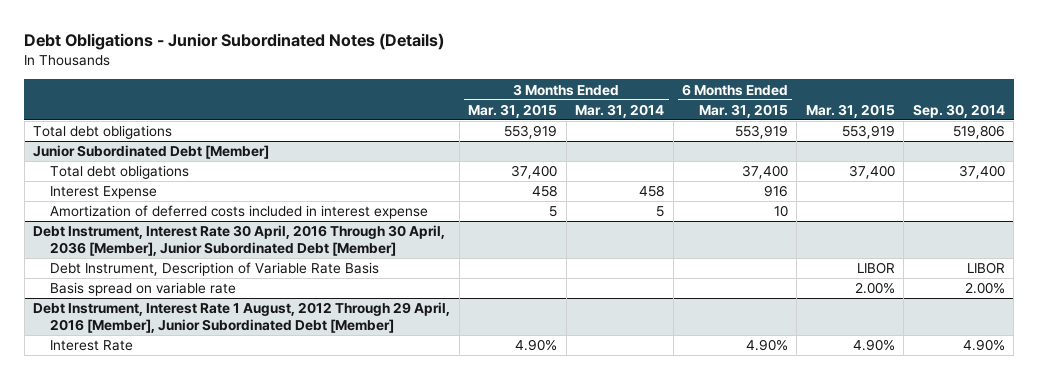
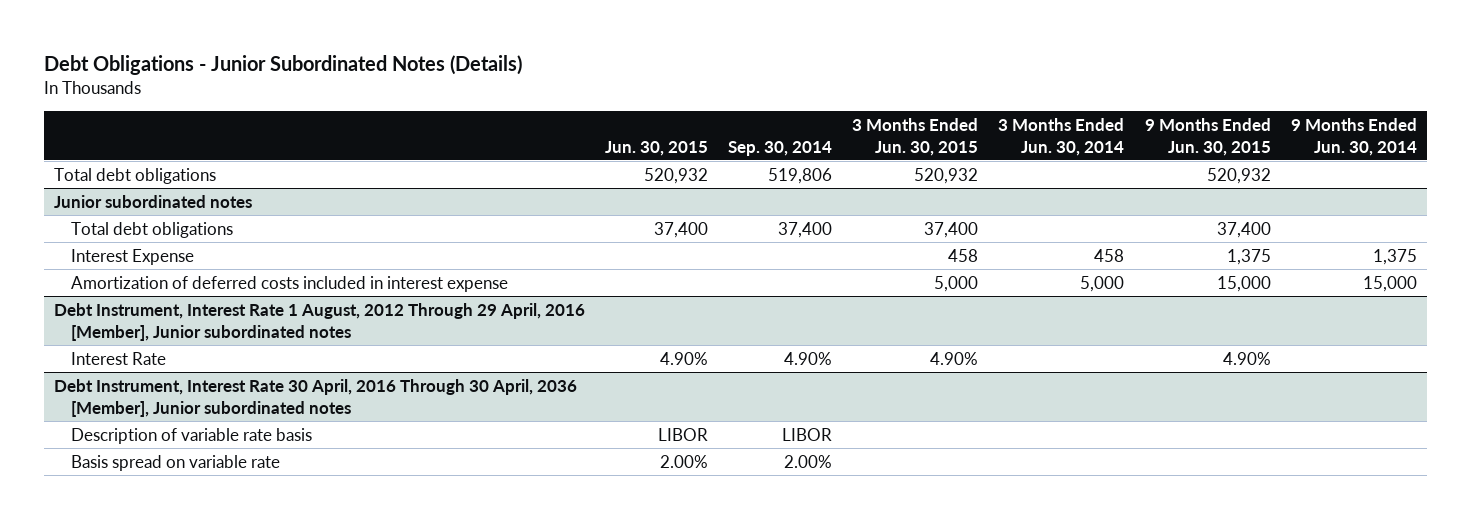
- | 3 Months Ended Mar. 31, 2015 | 3 Months Ended Mar. 31, 2014 | 6 Months Ended Mar. 31, 2015 | Mar. 31, 2015 | Sep. 30, 2014
+ | Jun. 30, 2015 | Sep. 30, 2014 | 3 Months Ended Jun. 30, 2015 | 3 Months Ended Jun. 30, 2014 | 9 Months Ended Jun. 30, 2015 | 9 Months Ended Jun. 30, 2014
- Junior Subordinated Debt [Member]
+ Junior subordinated notes
- Debt Instrument, Interest Rate 30 April, 2016 Through 30 April, 2036 [Member], Junior Subordinated Debt [Member]
- Debt Instrument, Description of Variable Rate Basis | | | | LIBOR | LIBOR
- Basis spread on variable rate | | | | 2.00% | 2.00%
- Debt Instrument, Interest Rate 1 August, 2012 Through 29 April, 2016 [Member], Junior Subordinated Debt [Member]
+ Debt Instrument, Interest Rate 1 August, 2012 Through 29 April, 2016 [Member], Junior subordinated notes
+ Debt Instrument, Interest Rate 30 April, 2016 Through 30 April, 2036 [Member], Junior subordinated notes
+ Description of variable rate basis | LIBOR | LIBOR | | | |
+ Basis spread on variable rate | 2.00% | 2.00% | | | |

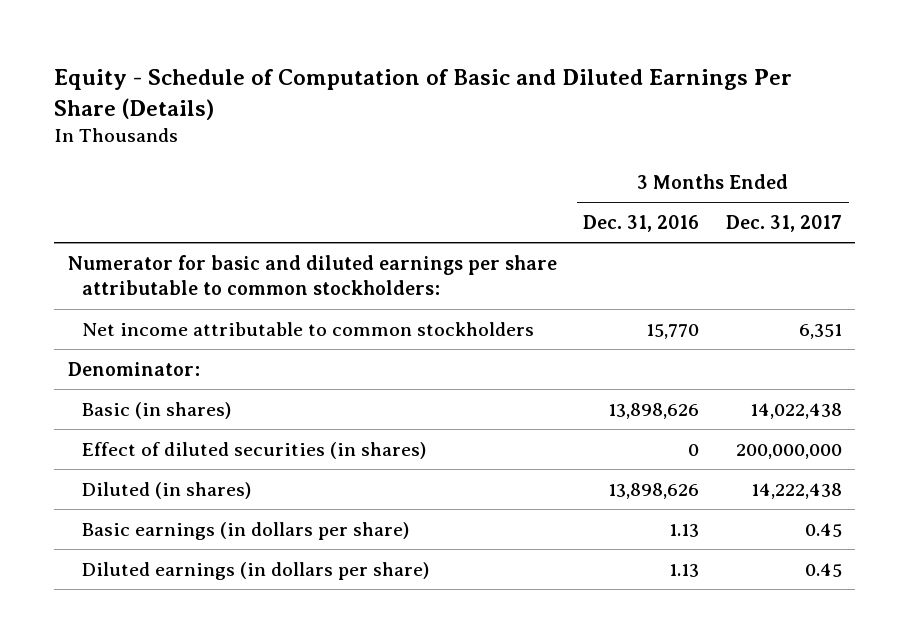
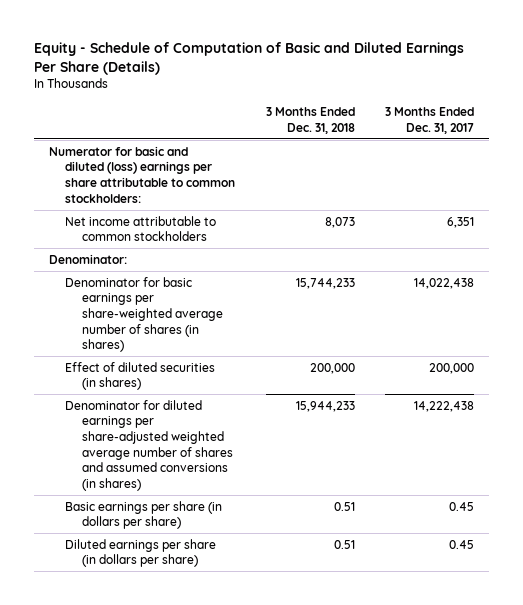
- | 3 Months Ended Dec. 31, 2016 | 3 Months Ended Dec. 31, 2017
+ | 3 Months Ended Dec. 31, 2018 | 3 Months Ended Dec. 31, 2017
- Numerator for basic and diluted earnings per share attributable to common stockholders:
+ Numerator for basic and diluted (loss) earnings per share attributable to common stockholders:
- Basic (in shares) | 13,898,626 | 14,022,438
- Effect of diluted securities (in shares) | 0 | 200,000,000
- Diluted (in shares) | 13,898,626 | 14,222,438
- Basic earnings (in dollars per share) | 1.13 | 0.45
- Diluted earnings (in dollars per share) | 1.13 | 0.45
+ Denominator for basic earnings per share-weighted average number of shares (in shares) | 15,744,233 | 14,022,438
+ Effect of diluted securities (in shares) | 200,000 | 200,000
+ Denominator for diluted earnings per share-adjusted weighted average number of shares and assumed conversions (in shares) | 15,944,233 | 14,222,438
+ Basic earnings per share (in dollars per share) | 0.51 | 0.45
+ Diluted earnings per share (in dollars per share) | 0.51 | 0.45

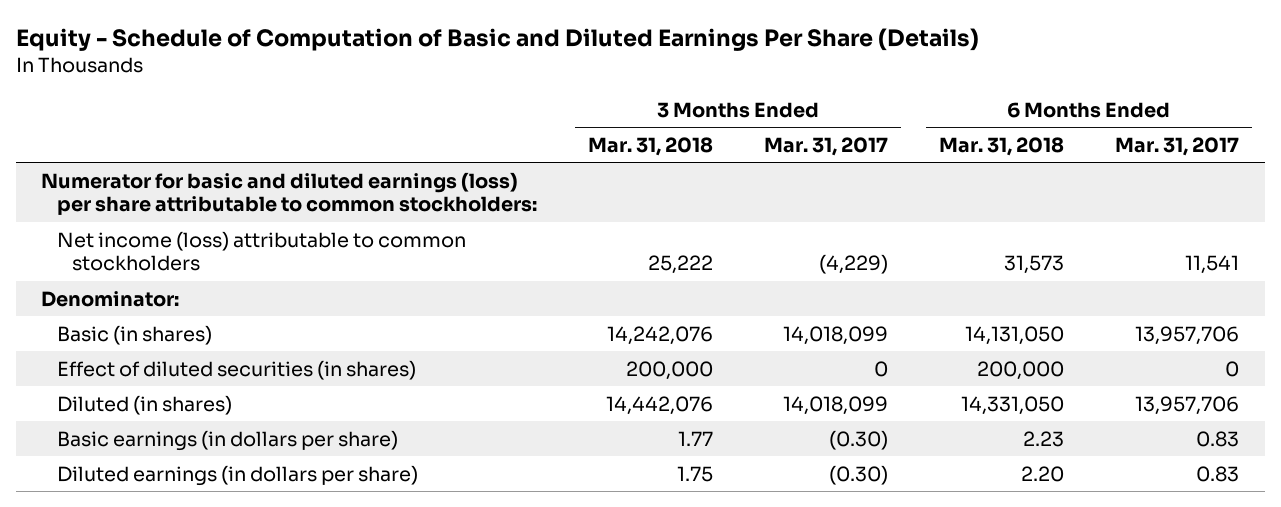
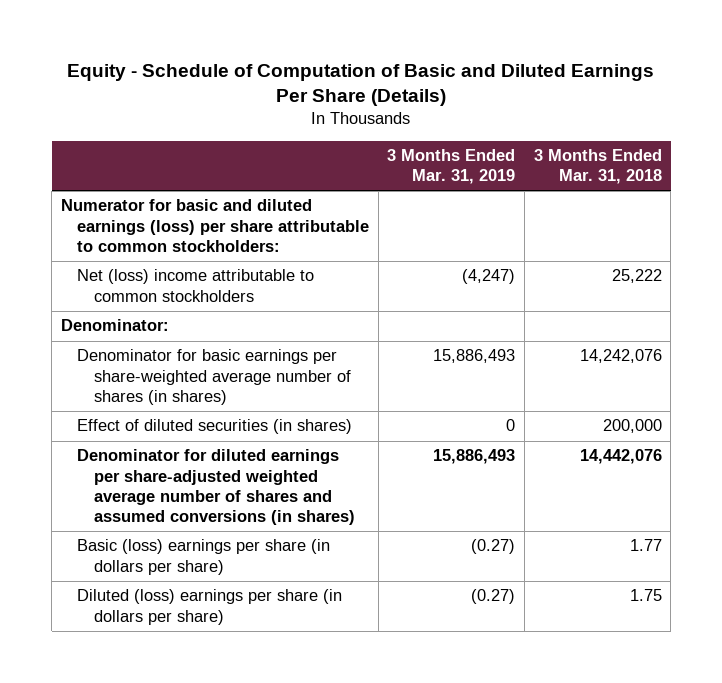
- | 3 Months Ended Mar. 31, 2018 | 3 Months Ended Mar. 31, 2017 | 6 Months Ended Mar. 31, 2018 | 6 Months Ended Mar. 31, 2017
+ | 3 Months Ended Mar. 31, 2019 | 3 Months Ended Mar. 31, 2018
- Net income (loss) attributable to common stockholders | 25,222 | (4,229) | 31,573 | 11,541
+ Net (loss) income attributable to common stockholders | (4,247) | 25,222
- Basic (in shares) | 14,242,076 | 14,018,099 | 14,131,050 | 13,957,706
+ Denominator for basic earnings per share-weighted average number of shares (in shares) | 15,886,493 | 14,242,076
- Diluted (in shares) | 14,442,076 | 14,018,099 | 14,331,050 | 13,957,706
- Basic earnings (in dollars per share) | 1.77 | (0.30) | 2.23 | 0.83
- Diluted earnings (in dollars per share) | 1.75 | (0.30) | 2.20 | 0.83
+ Denominator for diluted earnings per share-adjusted weighted average number of shares and assumed conversions (in shares) | 15,886,493 | 14,442,076
+ Basic (loss) earnings per share (in dollars per share) | (0.27) | 1.77
+ Diluted (loss) earnings per share (in dollars per share) | (0.27) | 1.75

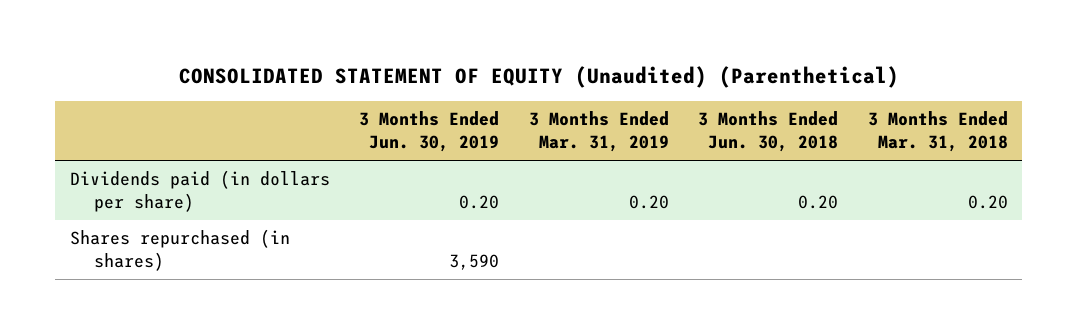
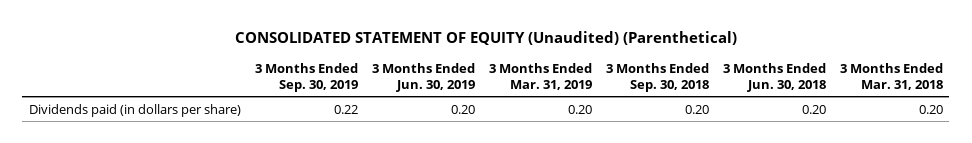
- | 3 Months Ended Jun. 30, 2019 | 3 Months Ended Mar. 31, 2019 | 3 Months Ended Jun. 30, 2018 | 3 Months Ended Mar. 31, 2018
+ | 3 Months Ended Sep. 30, 2019 | 3 Months Ended Jun. 30, 2019 | 3 Months Ended Mar. 31, 2019 | 3 Months Ended Sep. 30, 2018 | 3 Months Ended Jun. 30, 2018 | 3 Months Ended Mar. 31, 2018
- Shares repurchased (in shares) | 3,590 | | |

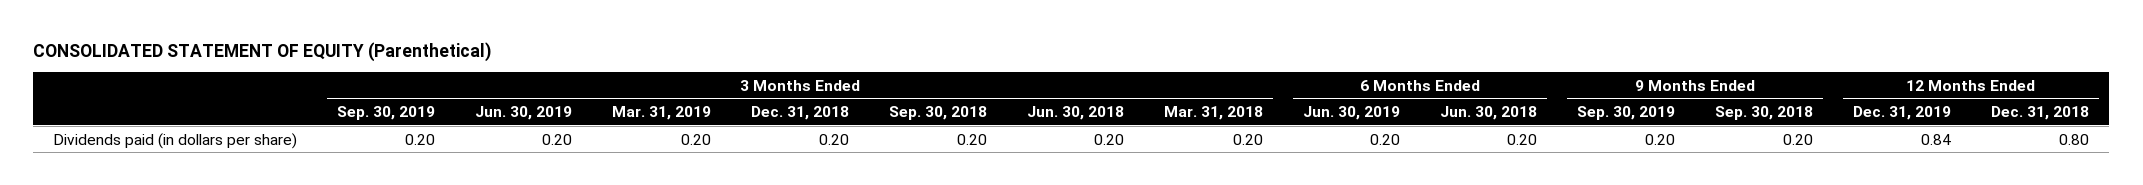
- CONSOLIDATED STATEMENT OF EQUITY (Unaudited) (Parenthetical)
+ CONSOLIDATED STATEMENT OF EQUITY (Parenthetical)
- | 3 Months Ended Sep. 30, 2019 | 3 Months Ended Jun. 30, 2019 | 3 Months Ended Mar. 31, 2019 | 3 Months Ended Sep. 30, 2018 | 3 Months Ended Jun. 30, 2018 | 3 Months Ended Mar. 31, 2018
+ | 3 Months Ended Sep. 30, 2019 | 3 Months Ended Jun. 30, 2019 | 3 Months Ended Mar. 31, 2019 | 3 Months Ended Dec. 31, 2018 | 3 Months Ended Sep. 30, 2018 | 3 Months Ended Jun. 30, 2018 | 3 Months Ended Mar. 31, 2018 | 6 Months Ended Jun. 30, 2019 | 6 Months Ended Jun. 30, 2018 | 9 Months Ended Sep. 30, 2019 | 9 Months Ended Sep. 30, 2018 | 12 Months Ended Dec. 31, 2019 | 12 Months Ended Dec. 31, 2018
- Dividends paid (in dollars per share) | 0.22 | 0.20 | 0.20 | 0.20 | 0.20 | 0.20
+ Dividends paid (in dollars per share) | 0.20 | 0.20 | 0.20 | 0.20 | 0.20 | 0.20 | 0.20 | 0.20 | 0.20 | 0.20 | 0.20 | 0.84 | 0.80

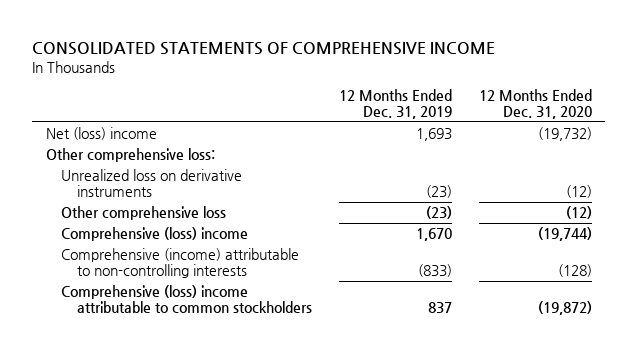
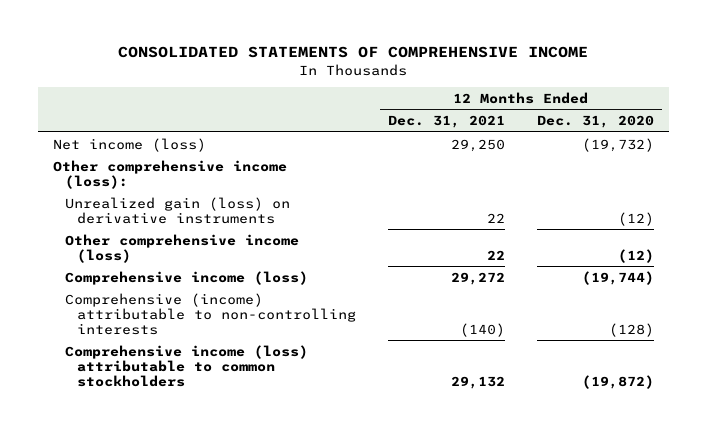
- | 12 Months Ended Dec. 31, 2019 | 12 Months Ended Dec. 31, 2020
+ | 12 Months Ended Dec. 31, 2021 | 12 Months Ended Dec. 31, 2020
- Net (loss) income | 1,693 | (19,732)
- Other comprehensive loss:
- Unrealized loss on derivative instruments | (23) | (12)
- Other comprehensive loss | (23) | (12)
- Comprehensive (loss) income | 1,670 | (19,744)
+ Net income (loss) | 29,250 | (19,732)
+ Other comprehensive income (loss):
+ Unrealized gain (loss) on derivative instruments | 22 | (12)
+ Other comprehensive income (loss) | 22 | (12)
+ Comprehensive income (loss) | 29,272 | (19,744)
- Comprehensive (loss) income attributable to common stockholders | 837 | (19,872)
+ Comprehensive income (loss) attributable to common stockholders | 29,132 | (19,872)

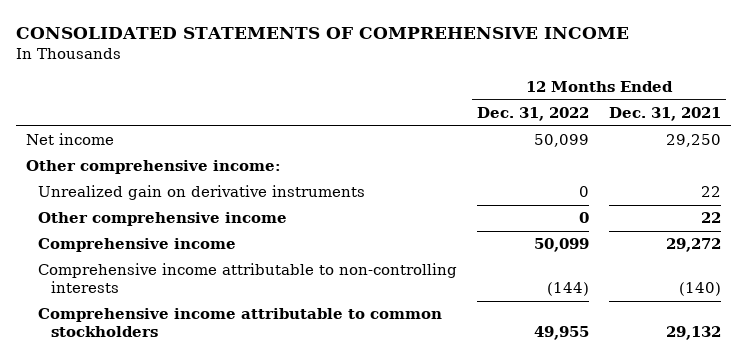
- | 12 Months Ended Dec. 31, 2021 | 12 Months Ended Dec. 31, 2020
+ | 12 Months Ended Dec. 31, 2022 | 12 Months Ended Dec. 31, 2021
- Net income (loss) | 29,250 | (19,732)
- Other comprehensive income (loss):
- Unrealized gain (loss) on derivative instruments | 22 | (12)
- Other comprehensive income (loss) | 22 | (12)
- Comprehensive income (loss) | 29,272 | (19,744)
- Comprehensive (income) attributable to non-controlling interests | (140) | (128)
- Comprehensive income (loss) attributable to common stockholders | 29,132 | (19,872)
+ Net income | 50,099 | 29,250
+ Other comprehensive income:
+ Unrealized gain on derivative instruments | 0 | 22
+ Other comprehensive income | 0 | 22
+ Comprehensive income | 50,099 | 29,272
+ Comprehensive income attributable to non-controlling interests | (144) | (140)
+ Comprehensive income attributable to common stockholders | 49,955 | 29,132

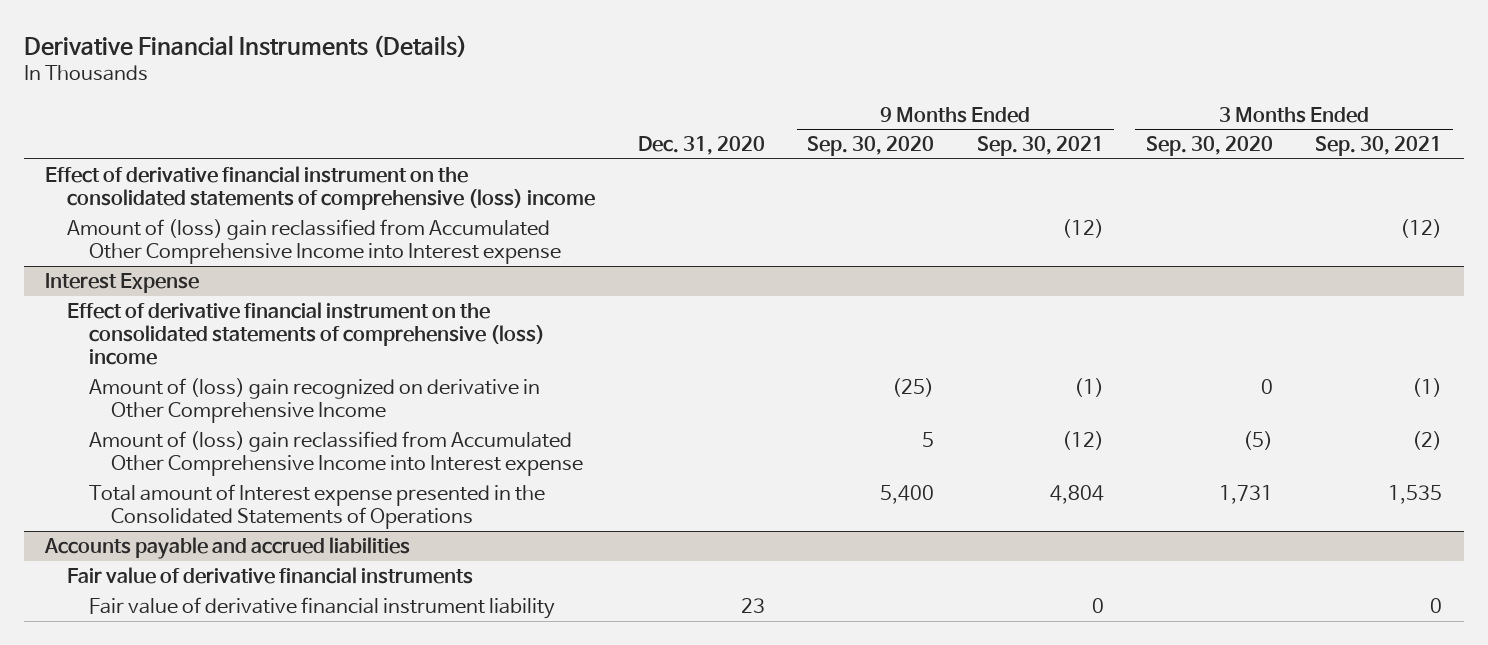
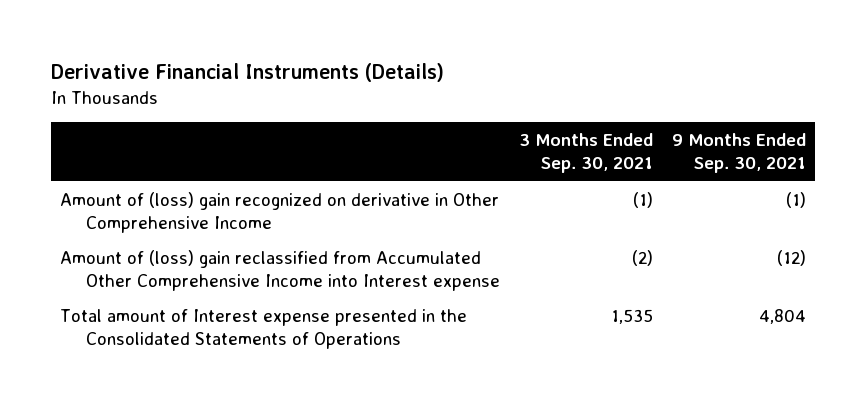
- | Dec. 31, 2020 | 9 Months Ended Sep. 30, 2020 | 9 Months Ended Sep. 30, 2021 | 3 Months Ended Sep. 30, 2020 | 3 Months Ended Sep. 30, 2021
+ | 3 Months Ended Sep. 30, 2021 | 9 Months Ended Sep. 30, 2021
- Effect of derivative financial instrument on the consolidated statements of comprehensive (loss) income
- Amount of (loss) gain reclassified from Accumulated Other Comprehensive Income into Interest expense | | | (12) | | (12)
- Interest Expense
- Effect of derivative financial instrument on the consolidated statements of comprehensive (loss) income
- Accounts payable and accrued liabilities
- Fair value of derivative financial instruments
- Fair value of derivative financial instrument liability | 23 | | 0 | | 0

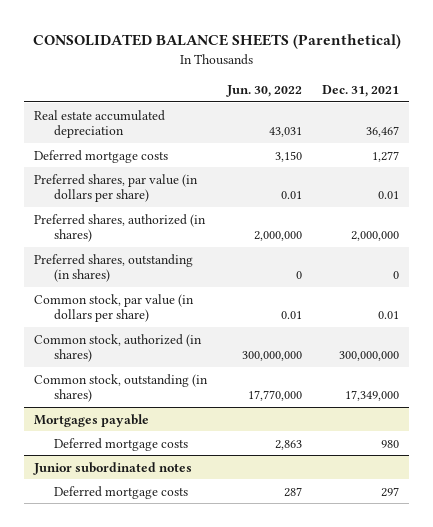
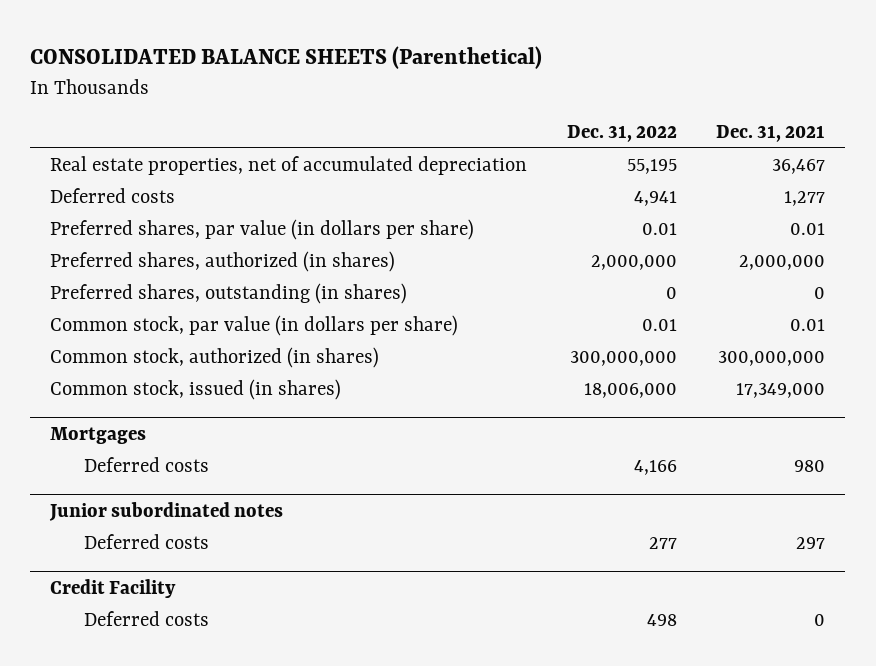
- | Jun. 30, 2022 | Dec. 31, 2021
+ | Dec. 31, 2022 | Dec. 31, 2021
- Real estate accumulated depreciation | 43,031 | 36,467
- Deferred mortgage costs | 3,150 | 1,277
+ Real estate properties, net of accumulated depreciation | 55,195 | 36,467
+ Deferred costs | 4,941 | 1,277
- Common stock, outstanding (in shares) | 17,770,000 | 17,349,000
- Mortgages payable
- Deferred mortgage costs | 2,863 | 980
+ Common stock, issued (in shares) | 18,006,000 | 17,349,000
+ Mortgages
+ Deferred costs | 4,166 | 980
@ Junior subordinated notes
- Deferred mortgage costs | 287 | 297
+ Deferred costs | 277 | 297
+ Credit Facility
+ Deferred costs | 498 | 0

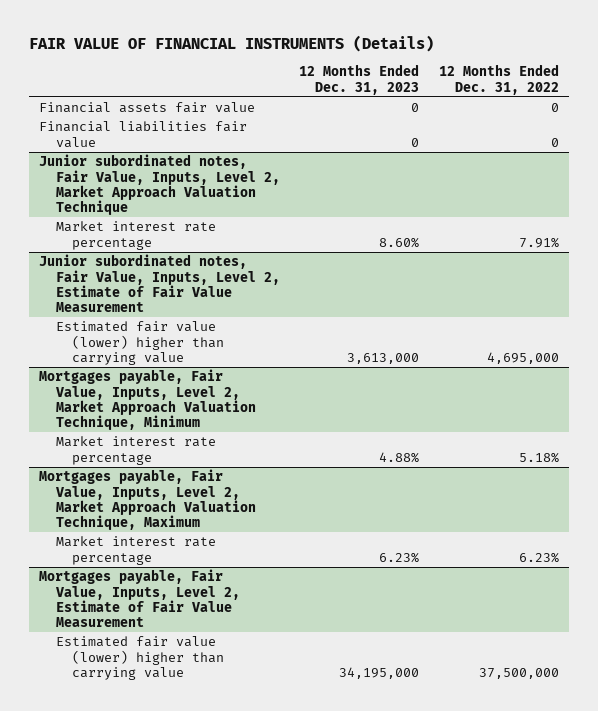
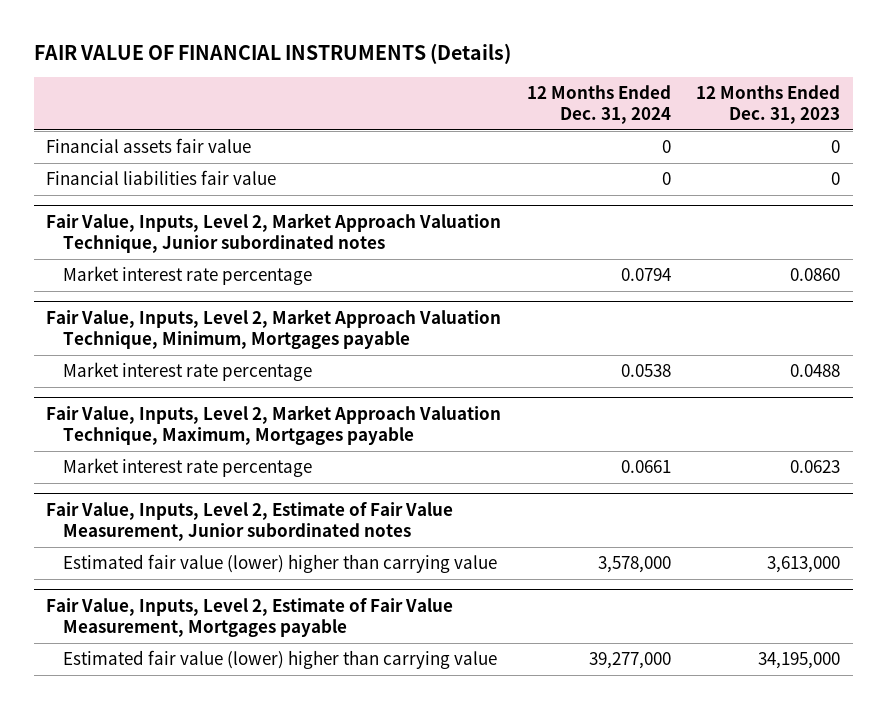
- | 12 Months Ended Dec. 31, 2023 | 12 Months Ended Dec. 31, 2022
+ | 12 Months Ended Dec. 31, 2024 | 12 Months Ended Dec. 31, 2023
- Junior subordinated notes, Fair Value, Inputs, Level 2, Market Approach Valuation Technique
- Market interest rate percentage | 8.60% | 7.91%
- Junior subordinated notes, Fair Value, Inputs, Level 2, Estimate of Fair Value Measurement
+ Fair Value, Inputs, Level 2, Market Approach Valuation Technique, Junior subordinated notes
+ Market interest rate percentage | 0.0794 | 0.0860
+ Fair Value, Inputs, Level 2, Market Approach Valuation Technique, Minimum, Mortgages payable
+ Market interest rate percentage | 0.0538 | 0.0488
+ Fair Value, Inputs, Level 2, Market Approach Valuation Technique, Maximum, Mortgages payable
+ Market interest rate percentage | 0.0661 | 0.0623
+ Fair Value, Inputs, Level 2, Estimate of Fair Value Measurement, Junior subordinated notes
- Mortgages payable, Fair Value, Inputs, Level 2, Market Approach Valuation Technique, Minimum
- Market interest rate percentage | 4.88% | 5.18%
- Mortgages payable, Fair Value, Inputs, Level 2, Market Approach Valuation Technique, Maximum
- Market interest rate percentage | 6.23% | 6.23%
- Mortgages payable, Fair Value, Inputs, Level 2, Estimate of Fair Value Measurement
+ Fair Value, Inputs, Level 2, Estimate of Fair Value Measurement, Mortgages payable

